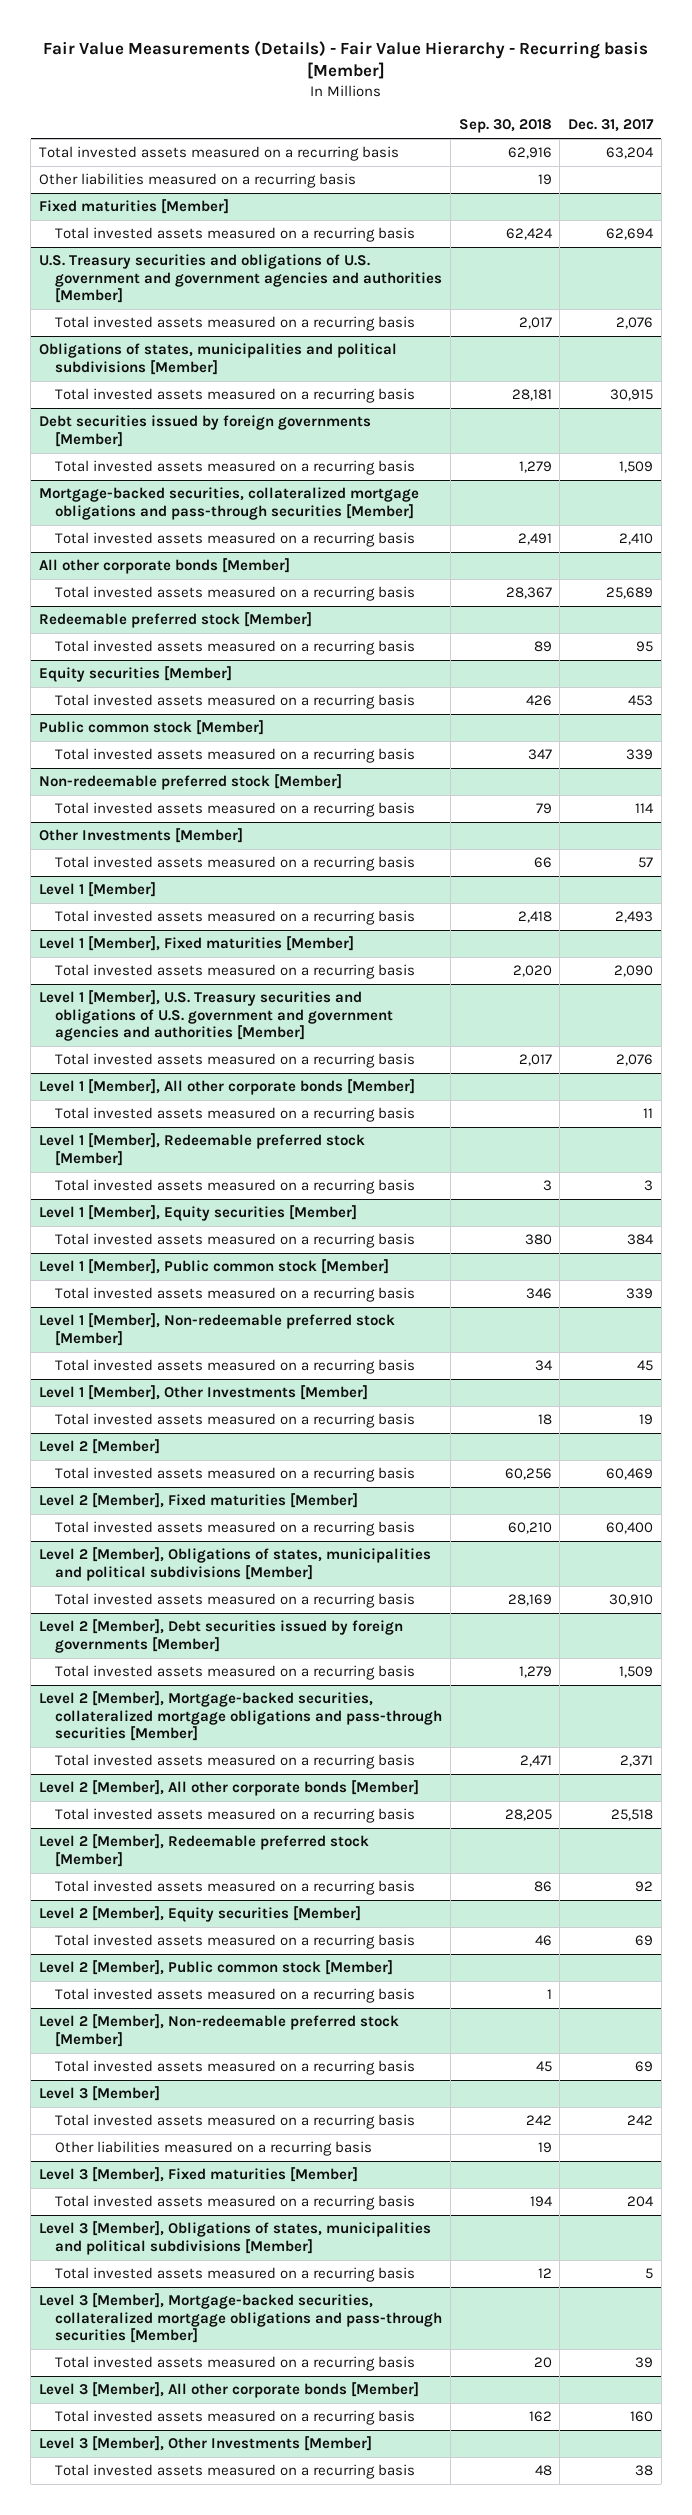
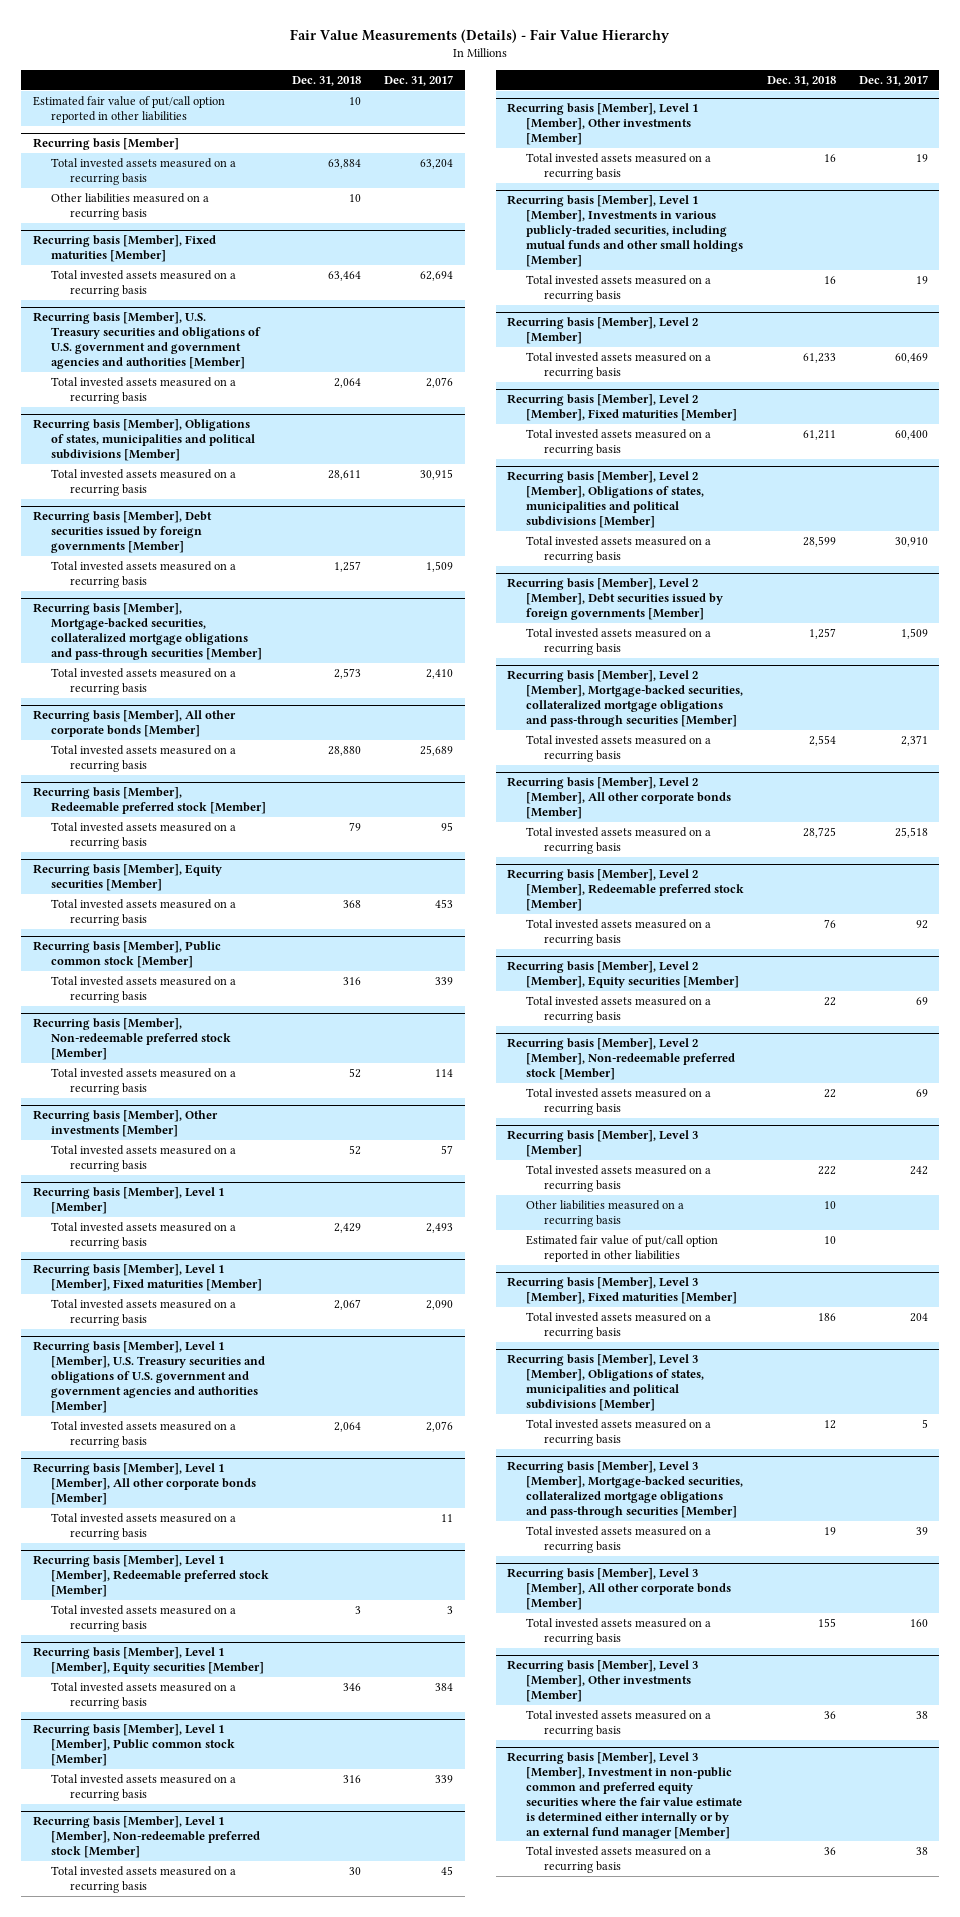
- Fair Value Measurements (Details) - Fair Value Hierarchy - Recurring basis [Member]
+ Fair Value Measurements (Details) - Fair Value Hierarchy
- | Sep. 30, 2018 | Dec. 31, 2017
+ | Dec. 31, 2018 | Dec. 31, 2017
+ Estimated fair value of put/call option reported in other liabilities | 10 |
+ Recurring basis [Member]
- Fixed maturities [Member]
+ Recurring basis [Member], Fixed maturities [Member]
- U.S. Treasury securities and obligations of U.S. government and government agencies and authorities [Member]
+ Recurring basis [Member], U.S. Treasury securities and obligations of U.S. government and government agencies and authorities [Member]
- Obligations of states, municipalities and political subdivisions [Member]
+ Recurring basis [Member], Obligations of states, municipalities and political subdivisions [Member]
- Debt securities issued by foreign governments [Member]
+ Recurring basis [Member], Debt securities issued by foreign governments [Member]
- Mortgage-backed securities, collateralized mortgage obligations and pass-through securities [Member]
+ Recurring basis [Member], Mortgage-backed securities, collateralized mortgage obligations and pass-through securities [Member]
- All other corporate bonds [Member]
+ Recurring basis [Member], All other corporate bonds [Member]
- Redeemable preferred stock [Member]
+ Recurring basis [Member], Redeemable preferred stock [Member]
- Equity securities [Member]
+ Recurring basis [Member], Equity securities [Member]
- Public common stock [Member]
+ Recurring basis [Member], Public common stock [Member]
- Non-redeemable preferred stock [Member]
+ Recurring basis [Member], Non-redeemable preferred stock [Member]
- Other Investments [Member]
+ Recurring basis [Member], Other investments [Member]
- Level 1 [Member]
+ Recurring basis [Member], Level 1 [Member]
- Level 1 [Member], Fixed maturities [Member]
+ Recurring basis [Member], Level 1 [Member], Fixed maturities [Member]
- Level 1 [Member], U.S. Treasury securities and obligations of U.S. government and government agencies and authorities [Member]
+ Recurring basis [Member], Level 1 [Member], U.S. Treasury securities and obligations of U.S. government and government agencies and authorities [Member]
- Level 1 [Member], All other corporate bonds [Member]
+ Recurring basis [Member], Level 1 [Member], All other corporate bonds [Member]
- Level 1 [Member], Redeemable preferred stock [Member]
+ Recurring basis [Member], Level 1 [Member], Redeemable preferred stock [Member]
- Level 1 [Member], Equity securities [Member]
+ Recurring basis [Member], Level 1 [Member], Equity securities [Member]
- Level 1 [Member], Public common stock [Member]
+ Recurring basis [Member], Level 1 [Member], Public common stock [Member]
- Level 1 [Member], Non-redeemable preferred stock [Member]
+ Recurring basis [Member], Level 1 [Member], Non-redeemable preferred stock [Member]
- Level 1 [Member], Other Investments [Member]
+ Recurring basis [Member], Level 1 [Member], Other investments [Member]
- Level 2 [Member]
+ Recurring basis [Member], Level 1 [Member], Investments in various publicly-traded securities, including mutual funds and other small holdings [Member]
+ Total invested assets measured on a recurring basis | 16 | 19
+ Recurring basis [Member], Level 2 [Member]
- Level 2 [Member], Fixed maturities [Member]
+ Recurring basis [Member], Level 2 [Member], Fixed maturities [Member]
- Level 2 [Member], Obligations of states, municipalities and political subdivisions [Member]
+ Recurring basis [Member], Level 2 [Member], Obligations of states, municipalities and political subdivisions [Member]
- Level 2 [Member], Debt securities issued by foreign governments [Member]
+ Recurring basis [Member], Level 2 [Member], Debt securities issued by foreign governments [Member]
- Level 2 [Member], Mortgage-backed securities, collateralized mortgage obligations and pass-through securities [Member]
+ Recurring basis [Member], Level 2 [Member], Mortgage-backed securities, collateralized mortgage obligations and pass-through securities [Member]
- Level 2 [Member], All other corporate bonds [Member]
+ Recurring basis [Member], Level 2 [Member], All other corporate bonds [Member]
- Level 2 [Member], Redeemable preferred stock [Member]
+ Recurring basis [Member], Level 2 [Member], Redeemable preferred stock [Member]
- Level 2 [Member], Equity securities [Member]
+ Recurring basis [Member], Level 2 [Member], Equity securities [Member]
- Level 2 [Member], Public common stock [Member]
- Total invested assets measured on a recurring basis | 1 |
- Level 2 [Member], Non-redeemable preferred stock [Member]
+ Recurring basis [Member], Level 2 [Member], Non-redeemable preferred stock [Member]
- Level 3 [Member]
+ Recurring basis [Member], Level 3 [Member]
- Level 3 [Member], Fixed maturities [Member]
+ Estimated fair value of put/call option reported in other liabilities | 10 |
+ Recurring basis [Member], Level 3 [Member], Fixed maturities [Member]
- Level 3 [Member], Obligations of states, municipalities and political subdivisions [Member]
+ Recurring basis [Member], Level 3 [Member], Obligations of states, municipalities and political subdivisions [Member]
- Level 3 [Member], Mortgage-backed securities, collateralized mortgage obligations and pass-through securities [Member]
+ Recurring basis [Member], Level 3 [Member], Mortgage-backed securities, collateralized mortgage obligations and pass-through securities [Member]
- Level 3 [Member], All other corporate bonds [Member]
+ Recurring basis [Member], Level 3 [Member], All other corporate bonds [Member]
- Level 3 [Member], Other Investments [Member]
+ Recurring basis [Member], Level 3 [Member], Other investments [Member]
+ Recurring basis [Member], Level 3 [Member], Investment in non-public common and preferred equity securities where the fair value estimate is determined either internally or by an external fund manager [Member]
+ Total invested assets measured on a recurring basis | 36 | 38

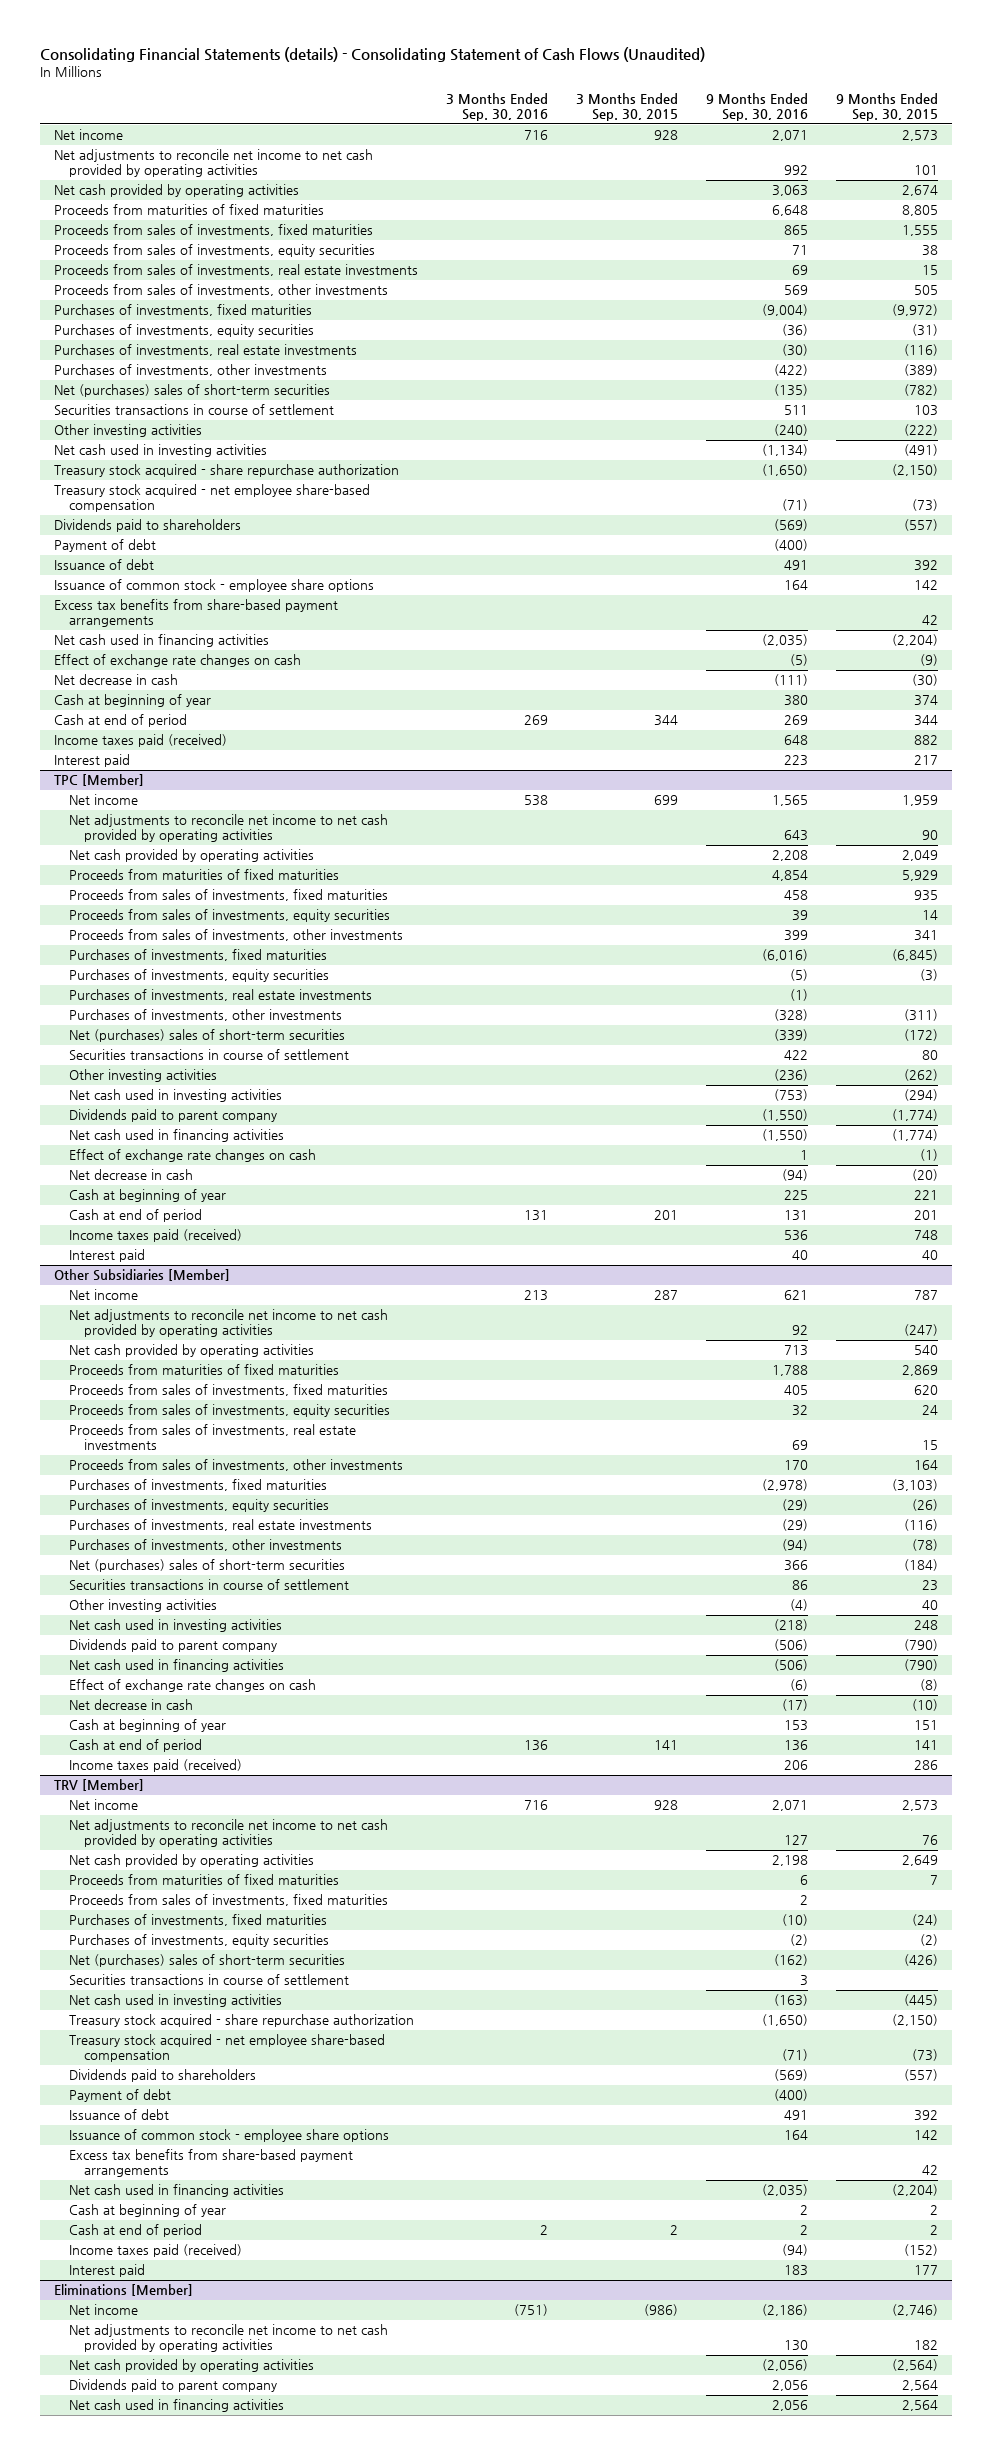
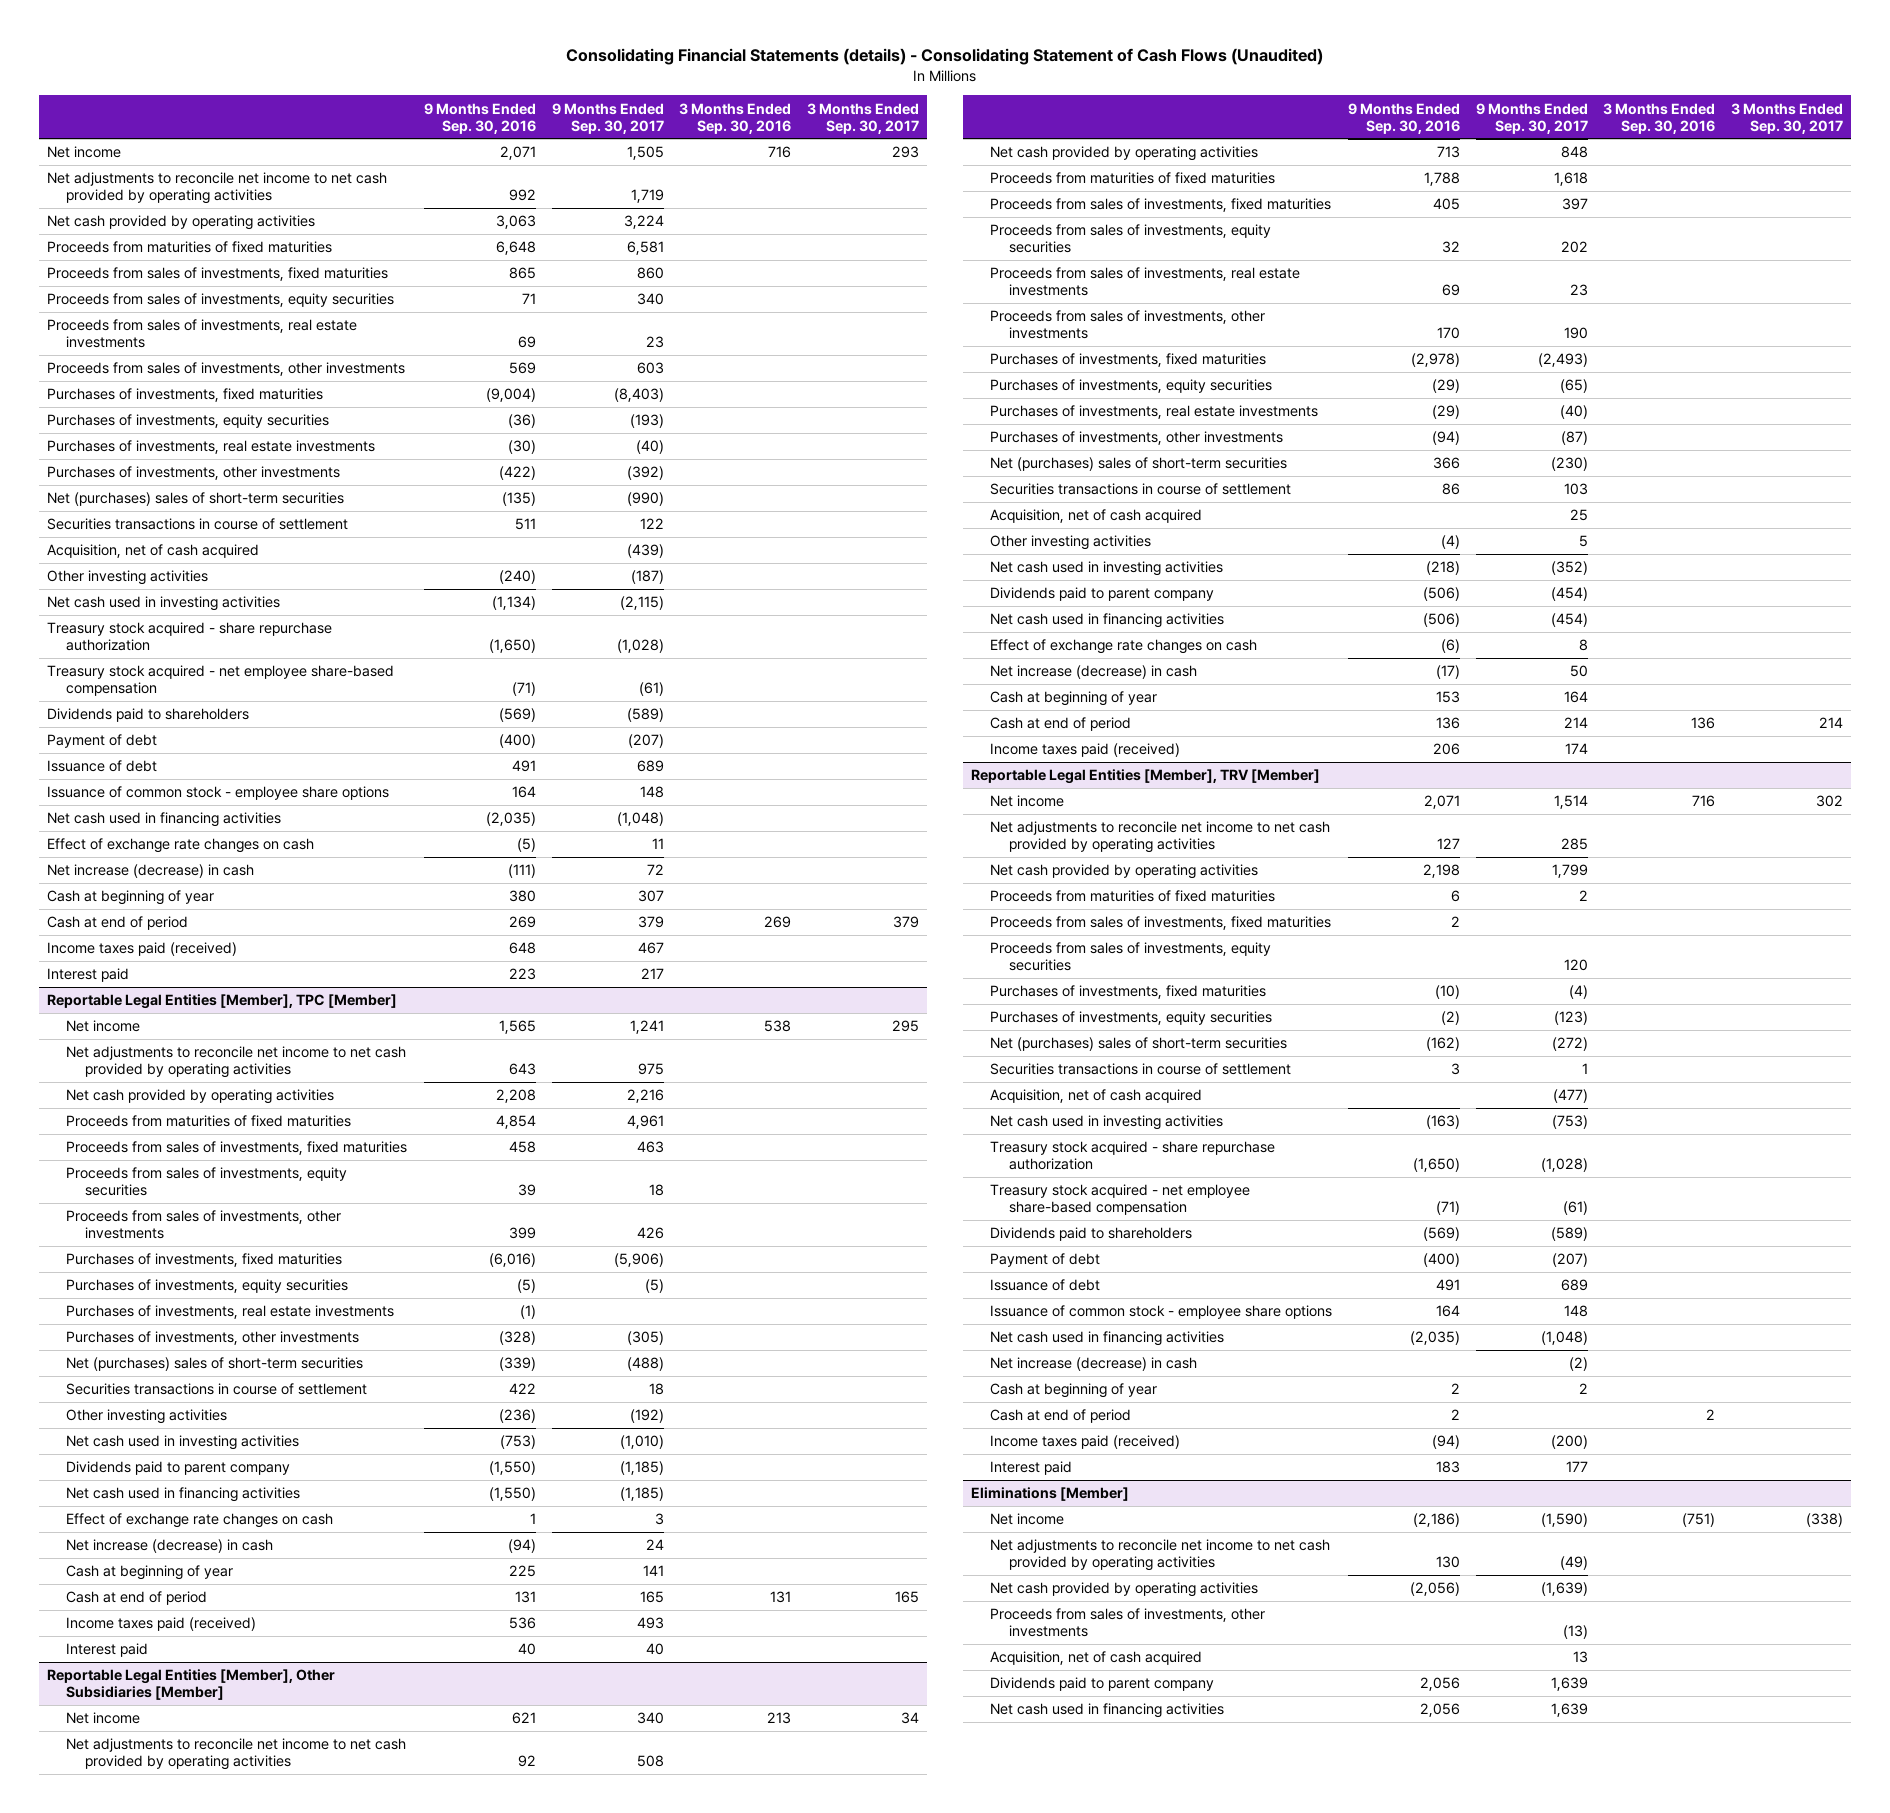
- | 3 Months Ended Sep. 30, 2016 | 3 Months Ended Sep. 30, 2015 | 9 Months Ended Sep. 30, 2016 | 9 Months Ended Sep. 30, 2015
+ | 9 Months Ended Sep. 30, 2016 | 9 Months Ended Sep. 30, 2017 | 3 Months Ended Sep. 30, 2016 | 3 Months Ended Sep. 30, 2017
+ Acquisition, net of cash acquired | | (439) | |
- Excess tax benefits from share-based payment arrangements | | | | 42
- Net decrease in cash | | | (111) | (30)
+ Net increase (decrease) in cash | (111) | 72 | |
- TPC [Member]
+ Reportable Legal Entities [Member], TPC [Member]
- Net decrease in cash | | | (94) | (20)
+ Net increase (decrease) in cash | (94) | 24 | |
- Other Subsidiaries [Member]
+ Reportable Legal Entities [Member], Other Subsidiaries [Member]
+ Acquisition, net of cash acquired | | 25 | |
- Net decrease in cash | | | (17) | (10)
+ Net increase (decrease) in cash | (17) | 50 | |
- TRV [Member]
+ Reportable Legal Entities [Member], TRV [Member]
+ Proceeds from sales of investments, equity securities | | 120 | |
+ Acquisition, net of cash acquired | | (477) | |
- Excess tax benefits from share-based payment arrangements | | | | 42
+ Net increase (decrease) in cash | | (2) | |
@ Eliminations [Member]
+ Proceeds from sales of investments, other investments | | (13) | |
+ Acquisition, net of cash acquired | | 13 | |

